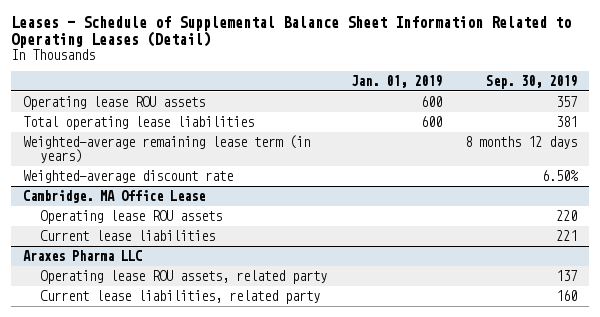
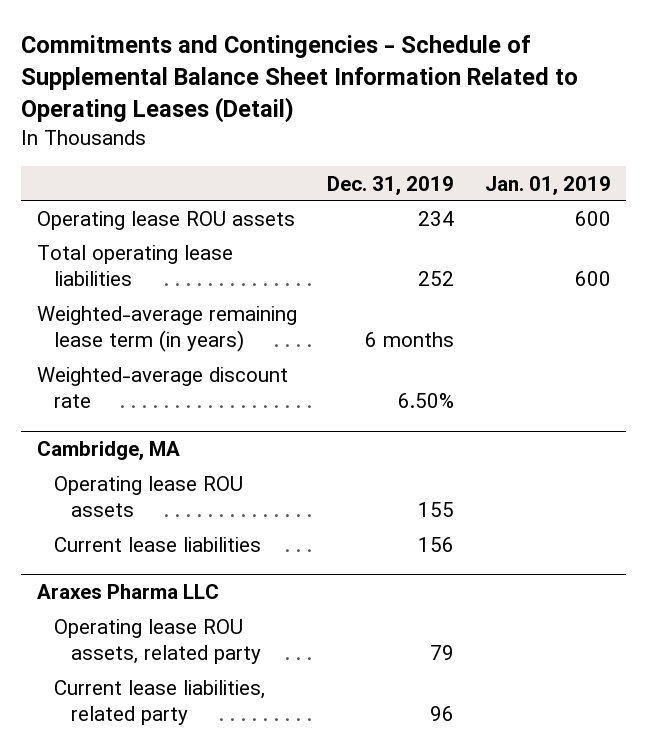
- Leases - Schedule of Supplemental Balance Sheet Information Related to Operating Leases (Detail)
+ Commitments and Contingencies - Schedule of Supplemental Balance Sheet Information Related to Operating Leases (Detail)
- | Jan. 01, 2019 | Sep. 30, 2019
+ | Dec. 31, 2019 | Jan. 01, 2019
- Cambridge. MA Office Lease
+ Cambridge, MA

